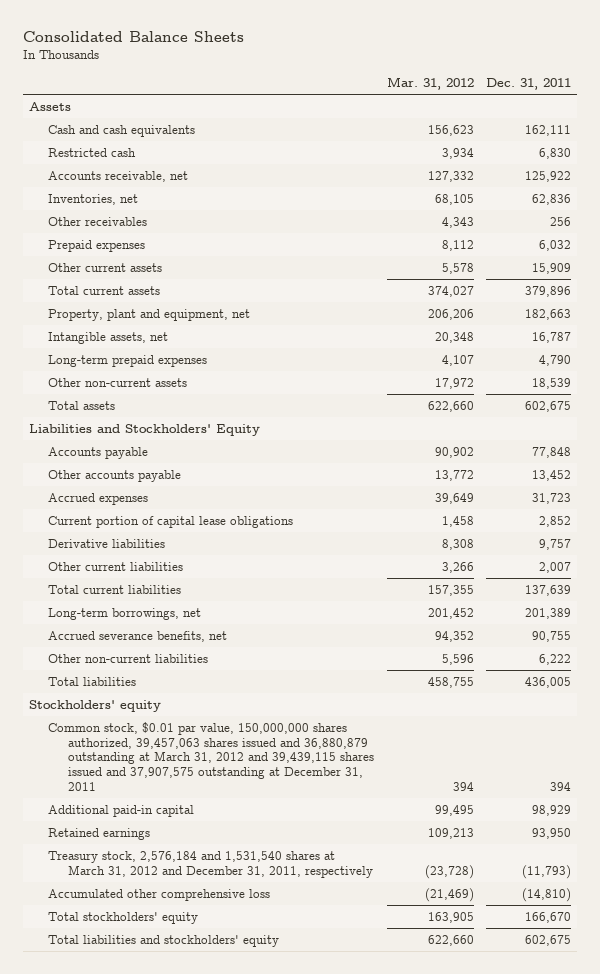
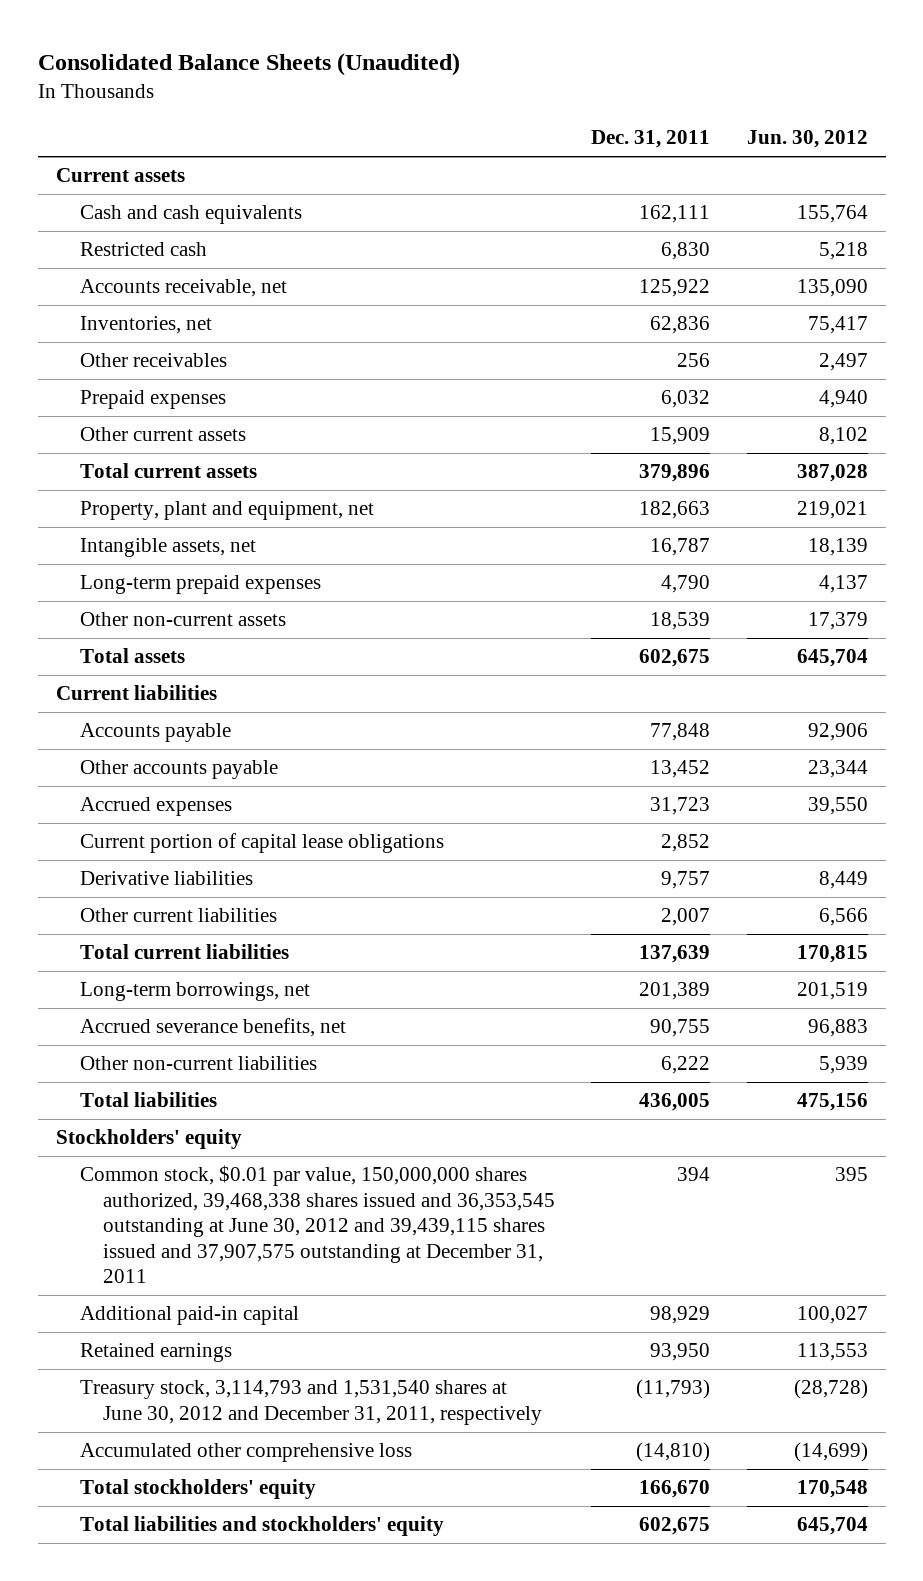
- Consolidated Balance Sheets
+ Consolidated Balance Sheets (Unaudited)
- | Mar. 31, 2012 | Dec. 31, 2011
+ | Dec. 31, 2011 | Jun. 30, 2012
- Assets
+ Current assets
- Liabilities and Stockholders' Equity
+ Current liabilities
- Common stock, $0.01 par value, 150,000,000 shares authorized, 39,457,063 shares issued and 36,880,879 outstanding at March 31, 2012 and 39,439,115 shares issued and 37,907,575 outstanding at December 31, 2011 | 394 | 394
+ Common stock, $0.01 par value, 150,000,000 shares authorized, 39,468,338 shares issued and 36,353,545 outstanding at June 30, 2012 and 39,439,115 shares issued and 37,907,575 outstanding at December 31, 2011 | 394 | 395
- Treasury stock, 2,576,184 and 1,531,540 shares at March 31, 2012 and December 31, 2011, respectively | (23,728) | (11,793)
+ Treasury stock, 3,114,793 and 1,531,540 shares at June 30, 2012 and December 31, 2011, respectively | (11,793) | (28,728)

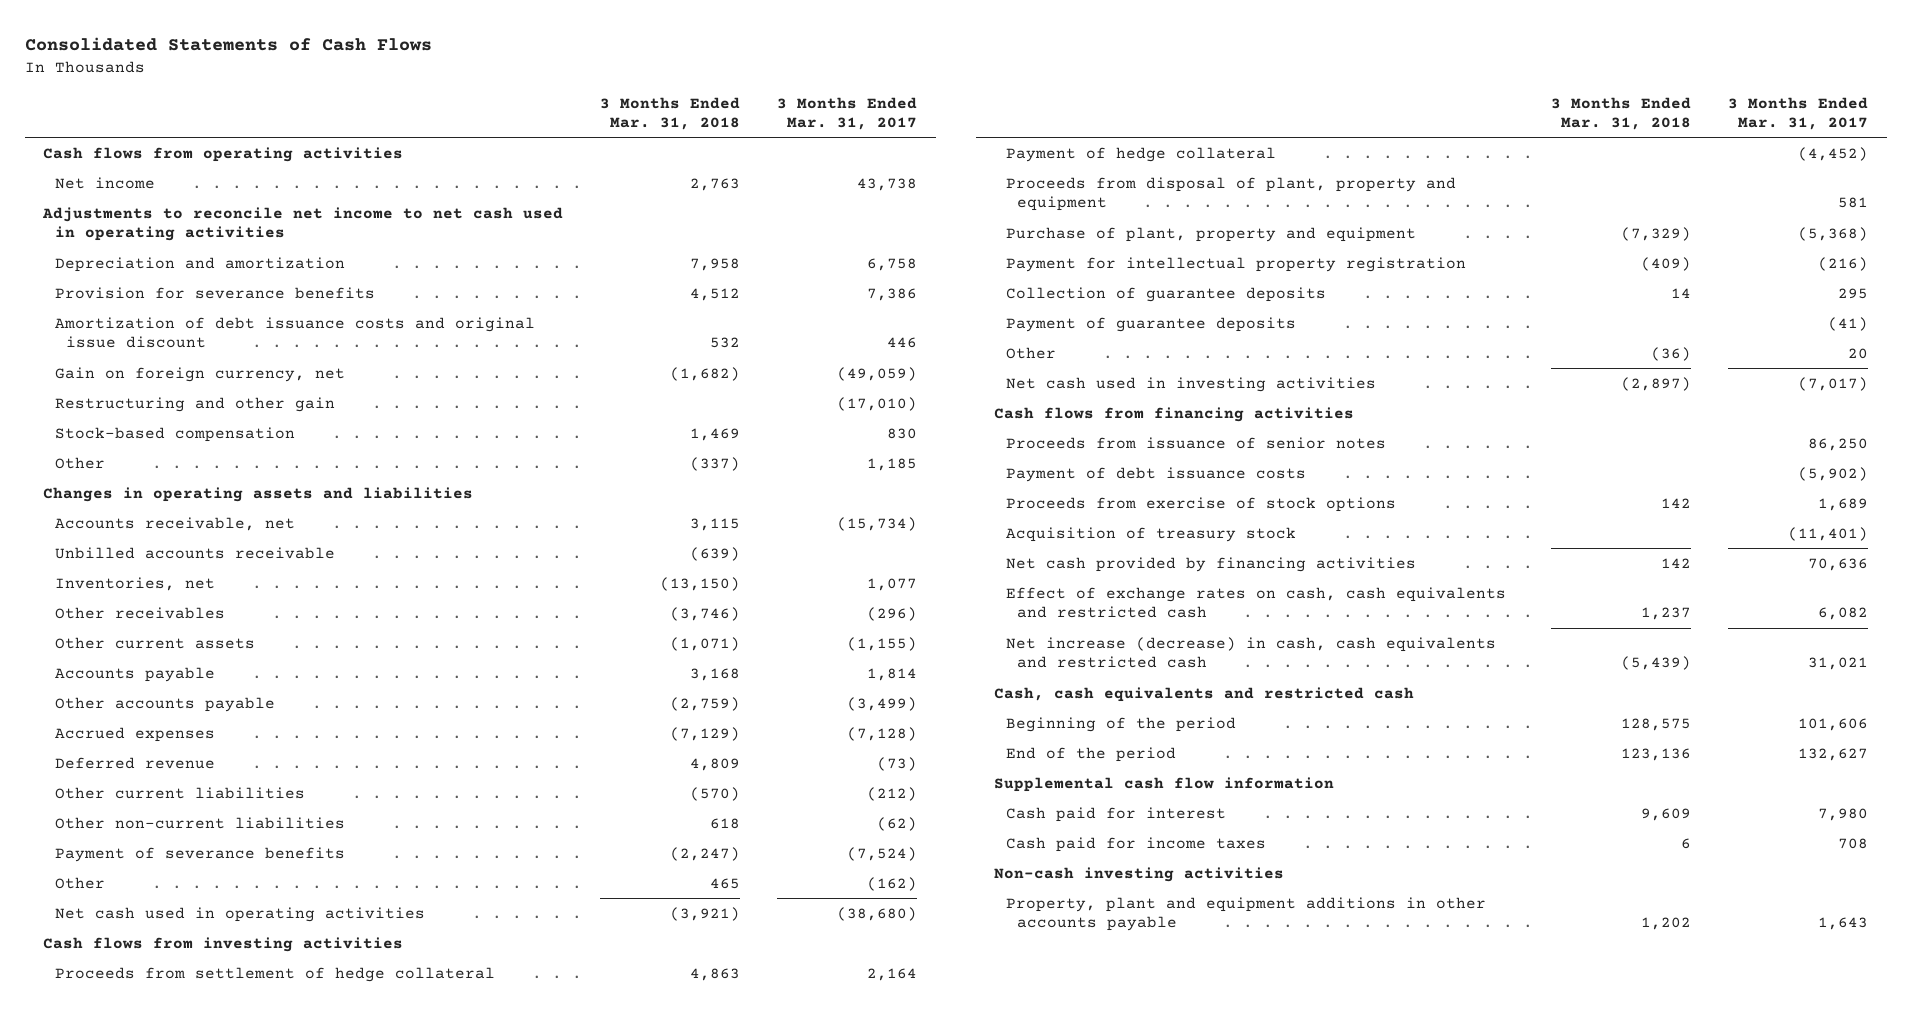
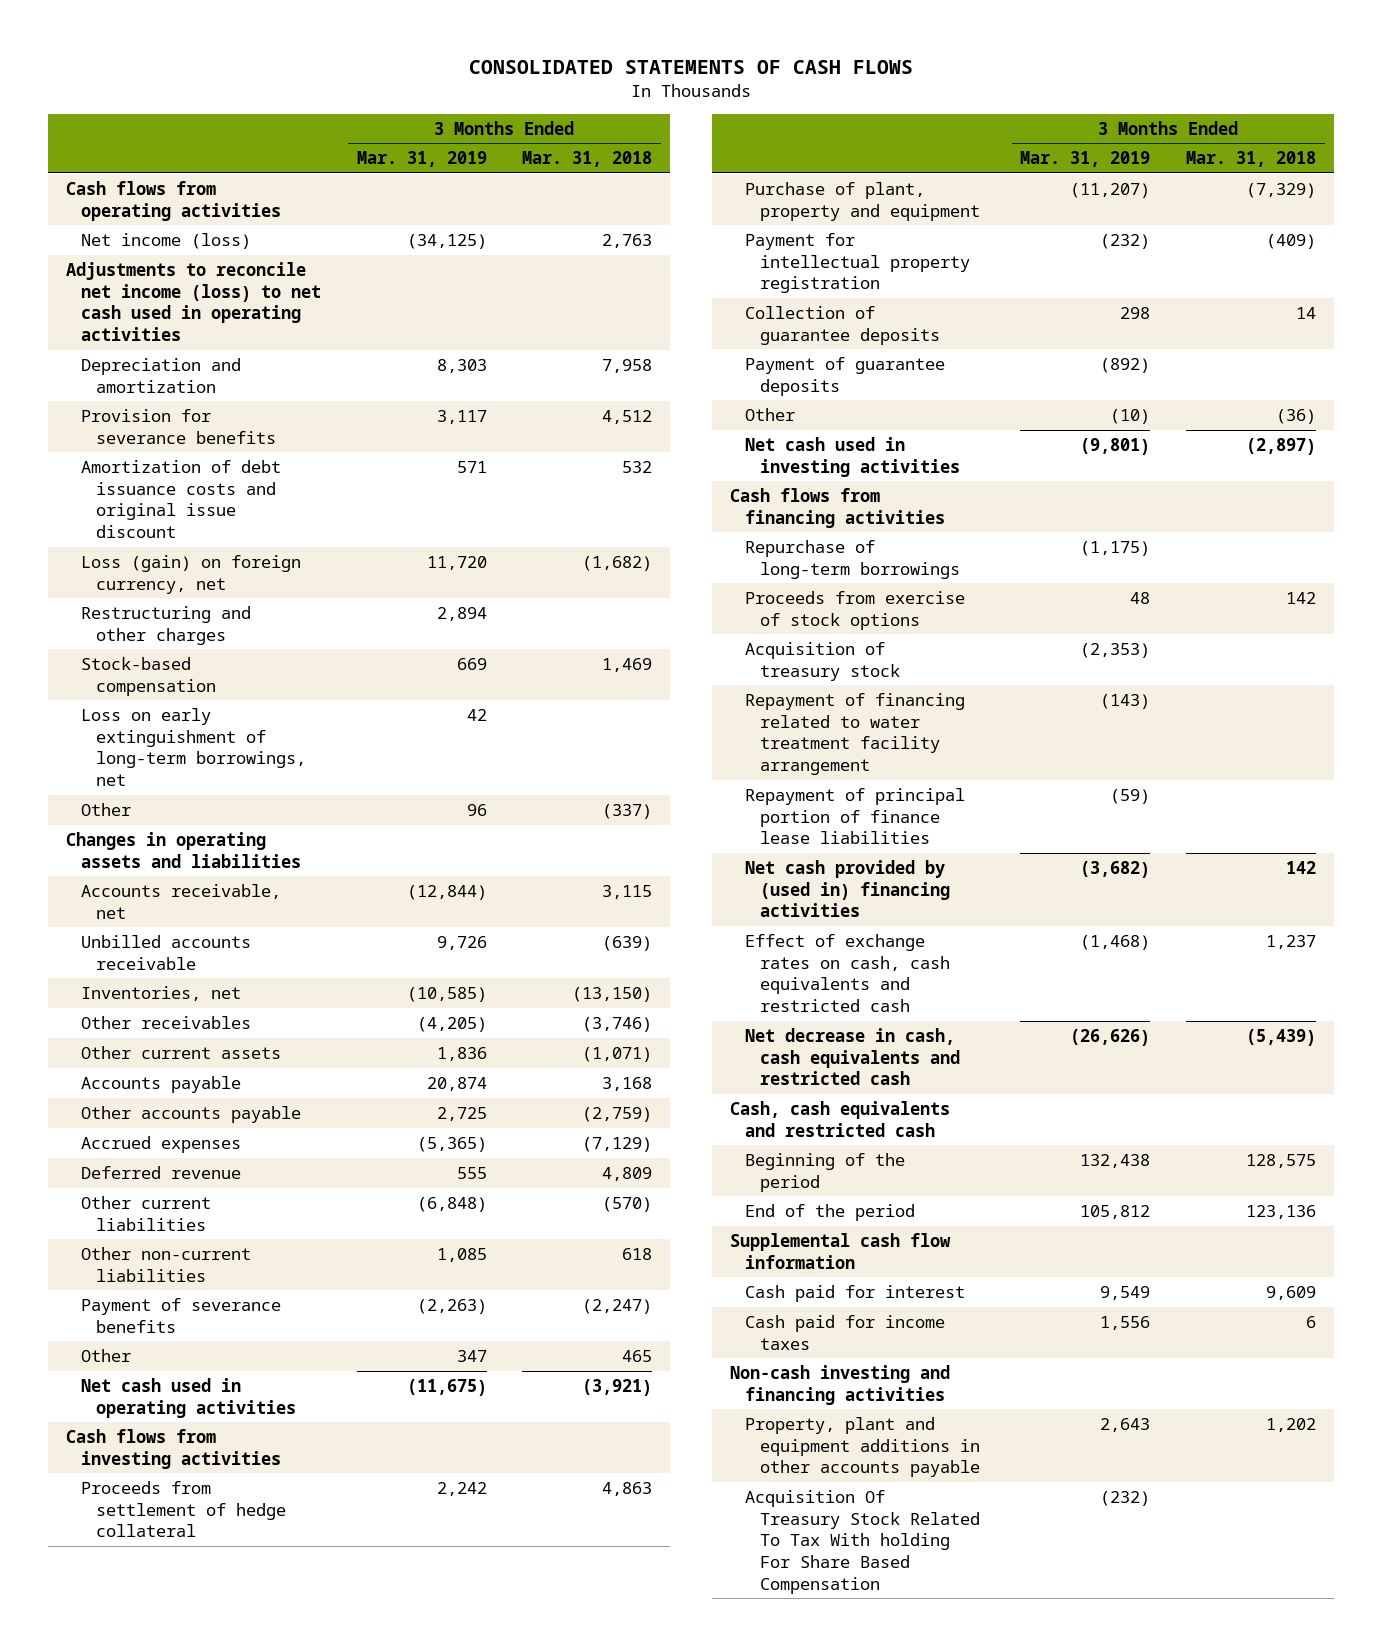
- Consolidated Statements of Cash Flows
+ CONSOLIDATED STATEMENTS OF CASH FLOWS
- | 3 Months Ended Mar. 31, 2018 | 3 Months Ended Mar. 31, 2017
+ | 3 Months Ended Mar. 31, 2019 | 3 Months Ended Mar. 31, 2018
- Net income | 2,763 | 43,738
- Adjustments to reconcile net income to net cash used in operating activities
+ Net income (loss) | (34,125) | 2,763
+ Adjustments to reconcile net income (loss) to net cash used in operating activities
- Gain on foreign currency, net | (1,682) | (49,059)
- Restructuring and other gain | | (17,010)
+ Loss (gain) on foreign currency, net | 11,720 | (1,682)
+ Restructuring and other charges | 2,894 |
+ Loss on early extinguishment of long-term borrowings, net | 42 |
- Payment of hedge collateral | | (4,452)
- Proceeds from disposal of plant, property and equipment | | 581
- Proceeds from issuance of senior notes | | 86,250
- Payment of debt issuance costs | | (5,902)
+ Repurchase of long-term borrowings | (1,175) |
- Net cash provided by financing activities | 142 | 70,636
+ Repayment of financing related to water treatment facility arrangement | (143) |
+ Repayment of principal portion of finance lease liabilities | (59) |
+ Net cash provided by (used in) financing activities | (3,682) | 142
- Net increase (decrease) in cash, cash equivalents and restricted cash | (5,439) | 31,021
+ Net decrease in cash, cash equivalents and restricted cash | (26,626) | (5,439)
- Non-cash investing activities
+ Non-cash investing and financing activities
+ Acquisition Of Treasury Stock Related To Tax With holding For Share Based Compensation | (232) |

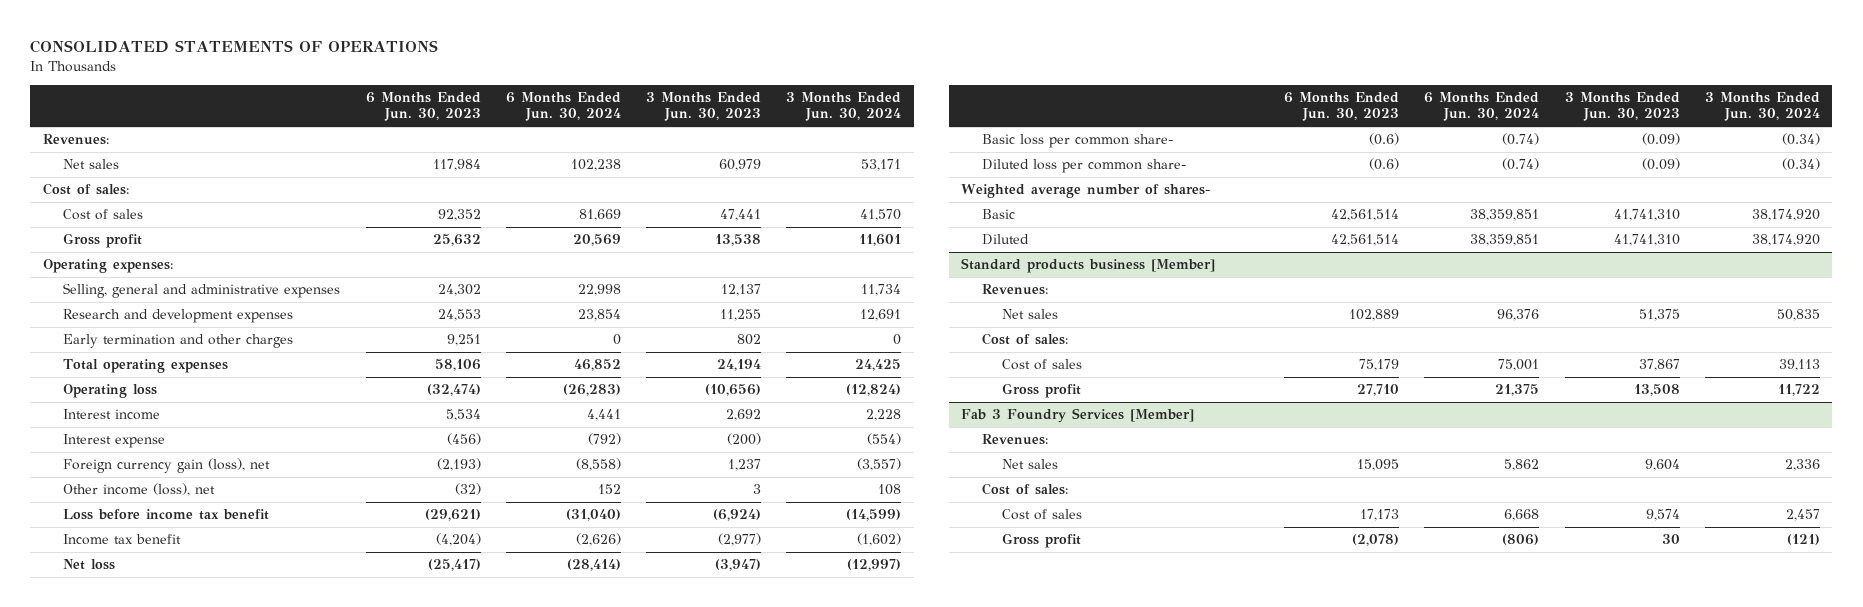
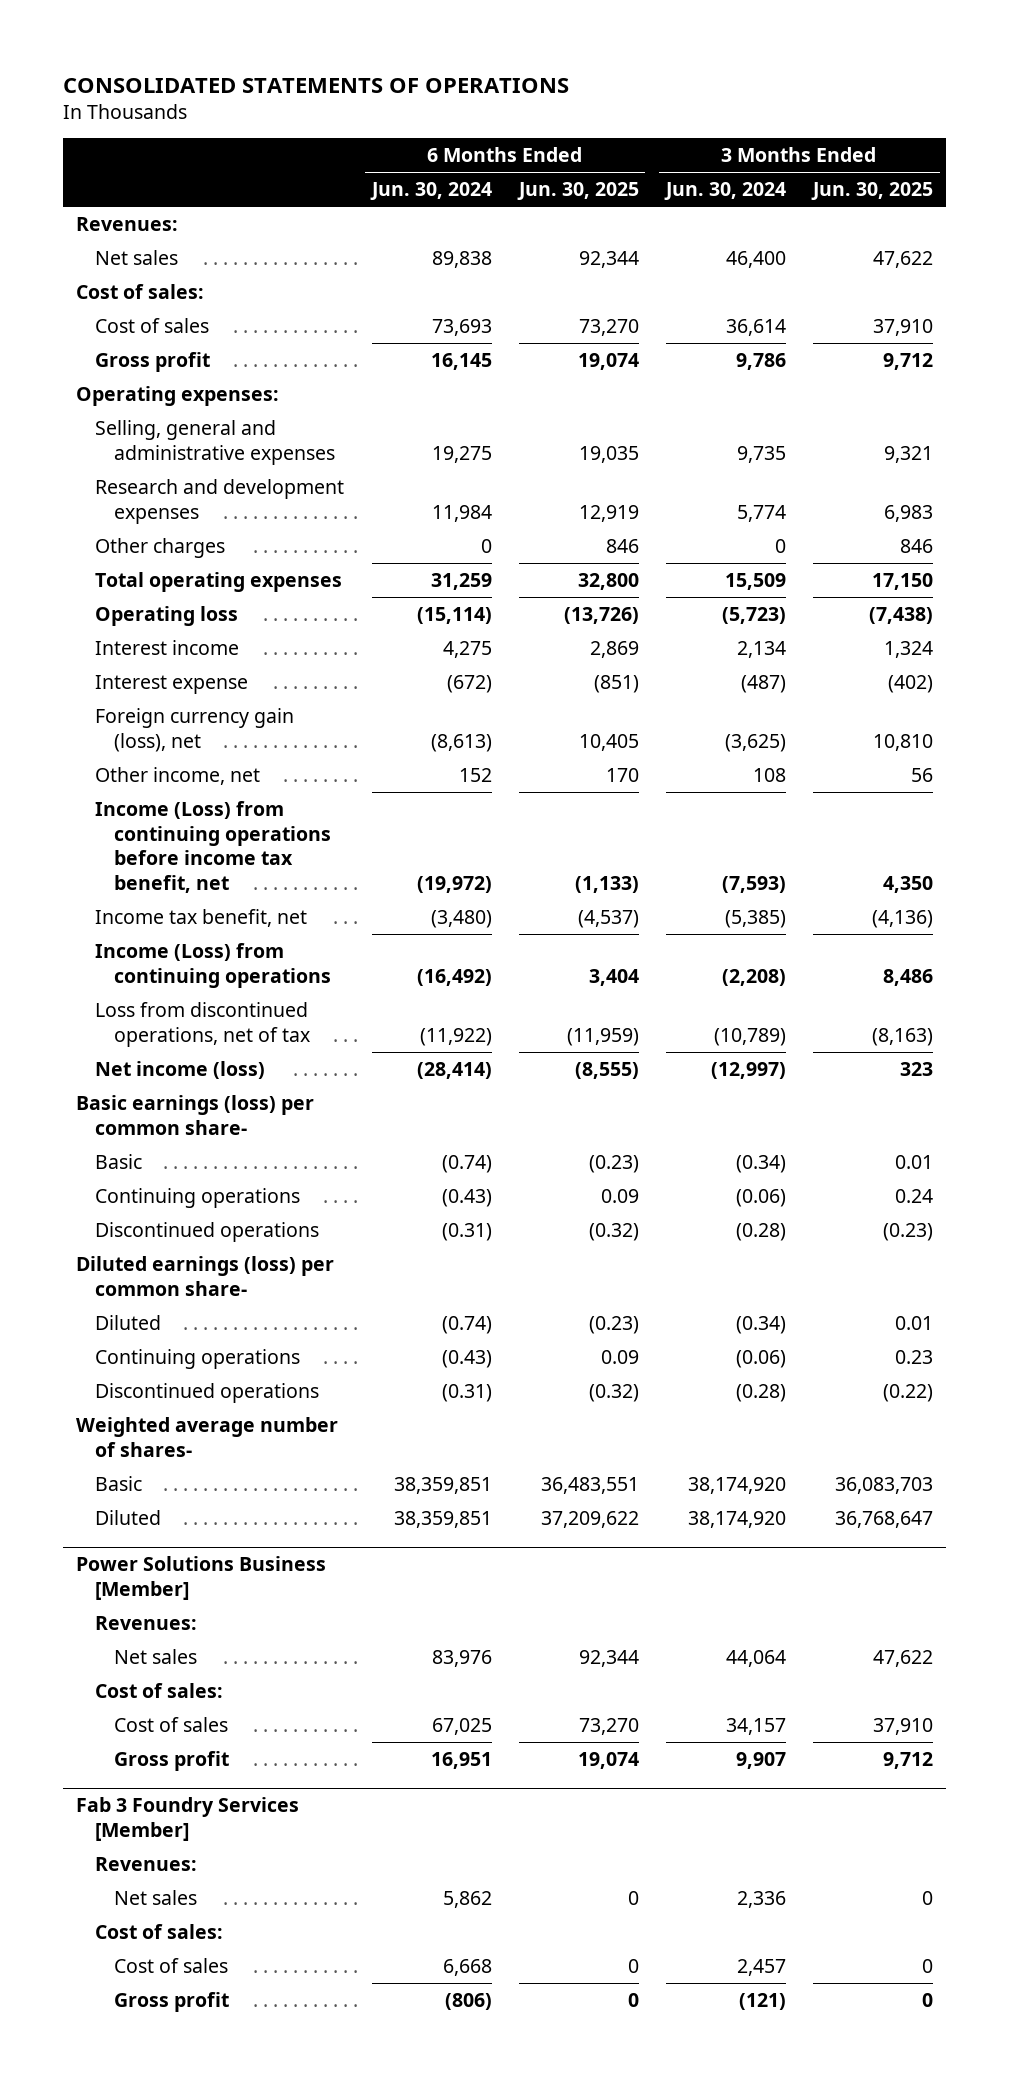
- | 6 Months Ended Jun. 30, 2023 | 6 Months Ended Jun. 30, 2024 | 3 Months Ended Jun. 30, 2023 | 3 Months Ended Jun. 30, 2024
+ | 6 Months Ended Jun. 30, 2024 | 6 Months Ended Jun. 30, 2025 | 3 Months Ended Jun. 30, 2024 | 3 Months Ended Jun. 30, 2025
- Net sales | 117,984 | 102,238 | 60,979 | 53,171
+ Net sales | 89,838 | 92,344 | 46,400 | 47,622
- Cost of sales | 92,352 | 81,669 | 47,441 | 41,570
- Gross profit | 25,632 | 20,569 | 13,538 | 11,601
+ Cost of sales | 73,693 | 73,270 | 36,614 | 37,910
+ Gross profit | 16,145 | 19,074 | 9,786 | 9,712
- Selling, general and administrative expenses | 24,302 | 22,998 | 12,137 | 11,734
- Research and development expenses | 24,553 | 23,854 | 11,255 | 12,691
- Early termination and other charges | 9,251 | 0 | 802 | 0
- Total operating expenses | 58,106 | 46,852 | 24,194 | 24,425
- Operating loss | (32,474) | (26,283) | (10,656) | (12,824)
- Interest income | 5,534 | 4,441 | 2,692 | 2,228
- Interest expense | (456) | (792) | (200) | (554)
- Foreign currency gain (loss), net | (2,193) | (8,558) | 1,237 | (3,557)
- Other income (loss), net | (32) | 152 | 3 | 108
- Loss before income tax benefit | (29,621) | (31,040) | (6,924) | (14,599)
- Income tax benefit | (4,204) | (2,626) | (2,977) | (1,602)
- Net loss | (25,417) | (28,414) | (3,947) | (12,997)
- Basic loss per common share- | (0.6) | (0.74) | (0.09) | (0.34)
- Diluted loss per common share- | (0.6) | (0.74) | (0.09) | (0.34)
+ Selling, general and administrative expenses | 19,275 | 19,035 | 9,735 | 9,321
+ Research and development expenses | 11,984 | 12,919 | 5,774 | 6,983
+ Other charges | 0 | 846 | 0 | 846
+ Total operating expenses | 31,259 | 32,800 | 15,509 | 17,150
+ Operating loss | (15,114) | (13,726) | (5,723) | (7,438)
+ Interest income | 4,275 | 2,869 | 2,134 | 1,324
+ Interest expense | (672) | (851) | (487) | (402)
+ Foreign currency gain (loss), net | (8,613) | 10,405 | (3,625) | 10,810
+ Other income, net | 152 | 170 | 108 | 56
+ Income (Loss) from continuing operations before income tax benefit, net | (19,972) | (1,133) | (7,593) | 4,350
+ Income tax benefit, net | (3,480) | (4,537) | (5,385) | (4,136)
+ Income (Loss) from continuing operations | (16,492) | 3,404 | (2,208) | 8,486
+ Loss from discontinued operations, net of tax | (11,922) | (11,959) | (10,789) | (8,163)
+ Net income (loss) | (28,414) | (8,555) | (12,997) | 323
+ Basic earnings (loss) per common share-
+ Basic | (0.74) | (0.23) | (0.34) | 0.01
+ Continuing operations | (0.43) | 0.09 | (0.06) | 0.24
+ Discontinued operations | (0.31) | (0.32) | (0.28) | (0.23)
+ Diluted earnings (loss) per common share-
+ Diluted | (0.74) | (0.23) | (0.34) | 0.01
+ Continuing operations | (0.43) | 0.09 | (0.06) | 0.23
+ Discontinued operations | (0.31) | (0.32) | (0.28) | (0.22)
- Standard products business [Member]
+ Power Solutions Business [Member]
- Net sales | 102,889 | 96,376 | 51,375 | 50,835
+ Net sales | 83,976 | 92,344 | 44,064 | 47,622
- Cost of sales | 75,179 | 75,001 | 37,867 | 39,113
- Gross profit | 27,710 | 21,375 | 13,508 | 11,722
+ Cost of sales | 67,025 | 73,270 | 34,157 | 37,910
+ Gross profit | 16,951 | 19,074 | 9,907 | 9,712

